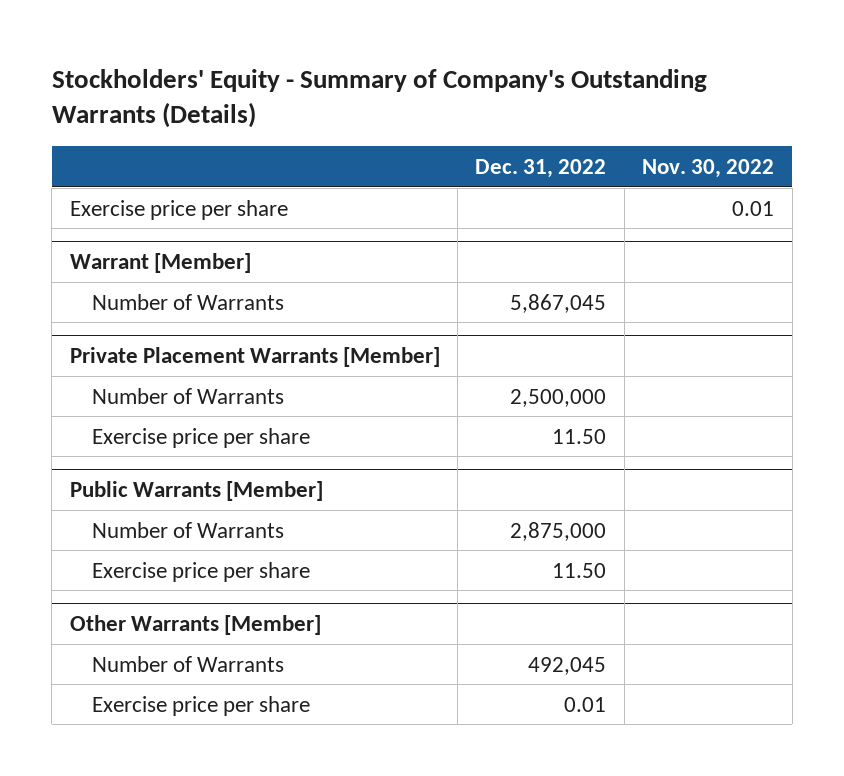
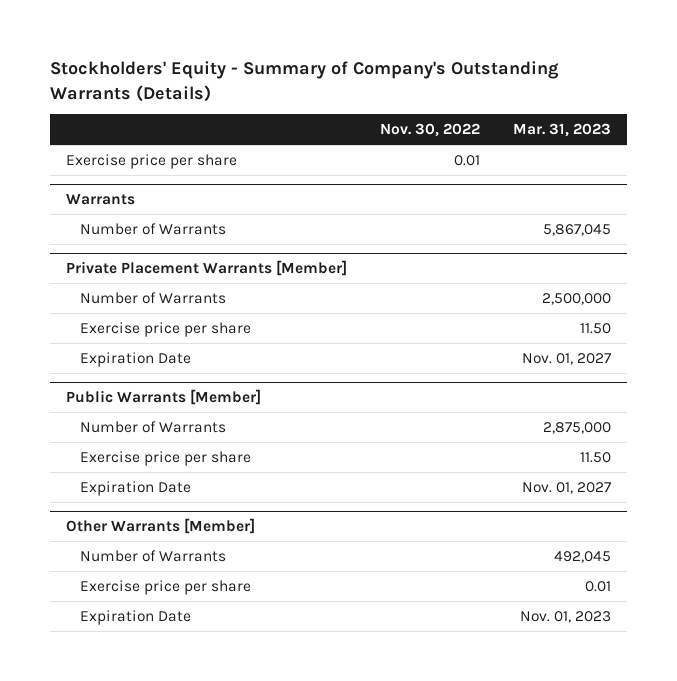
- | Dec. 31, 2022 | Nov. 30, 2022
+ | Nov. 30, 2022 | Mar. 31, 2023
- Warrant [Member]
+ Warrants
@ Private Placement Warrants [Member]
+ Expiration Date | | Nov. 01, 2027
@ Public Warrants [Member]
+ Expiration Date | | Nov. 01, 2027
@ Other Warrants [Member]
+ Expiration Date | | Nov. 01, 2023

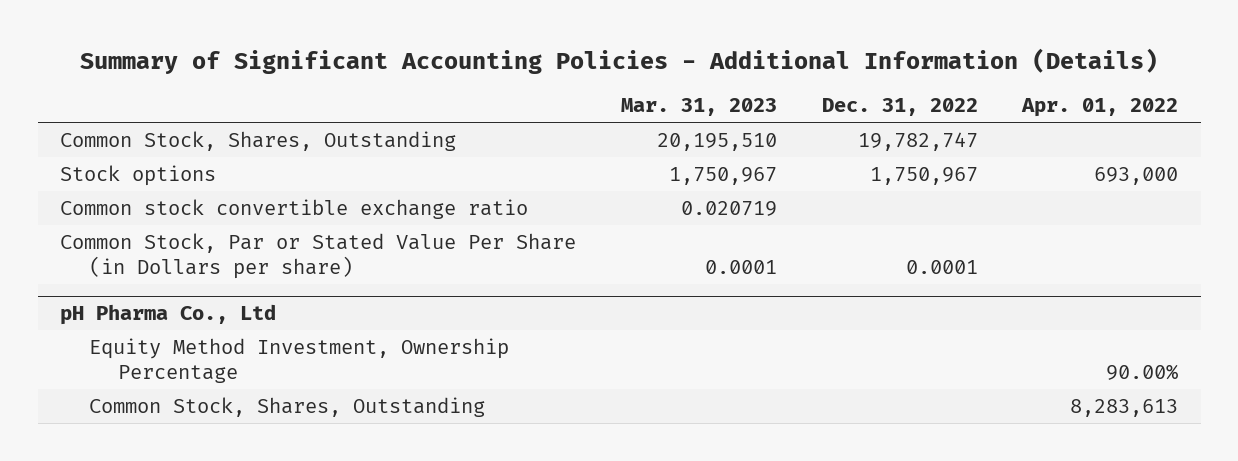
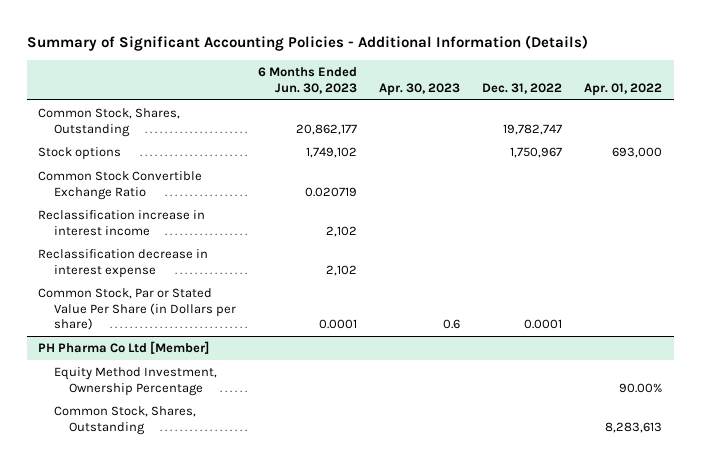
- | Mar. 31, 2023 | Dec. 31, 2022 | Apr. 01, 2022
+ | 6 Months Ended Jun. 30, 2023 | Apr. 30, 2023 | Dec. 31, 2022 | Apr. 01, 2022
- Common stock convertible exchange ratio | 0.020719 | |
+ Common Stock Convertible Exchange Ratio | 0.020719 | | |
+ Reclassification increase in interest income | 2,102 | | |
+ Reclassification decrease in interest expense | 2,102 | | |
- pH Pharma Co., Ltd
+ PH Pharma Co Ltd [Member]

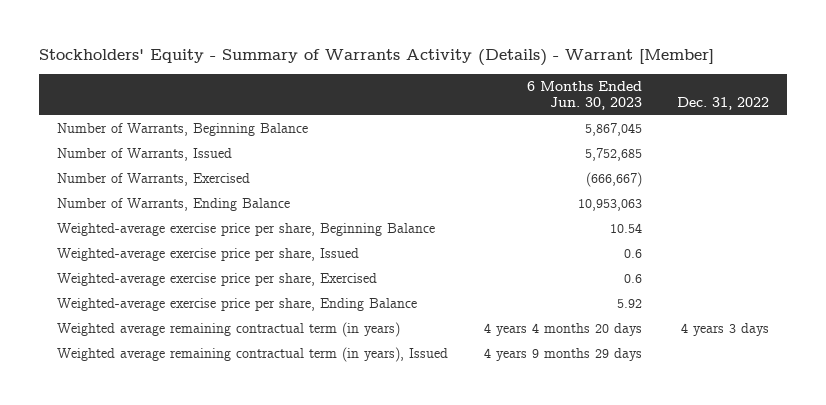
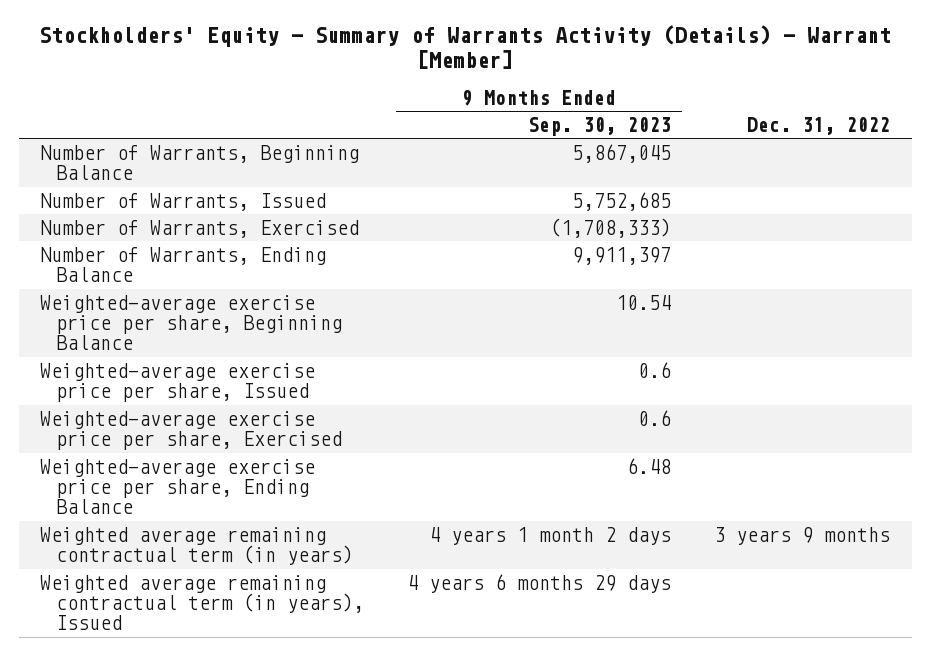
- | 6 Months Ended Jun. 30, 2023 | Dec. 31, 2022
+ | 9 Months Ended Sep. 30, 2023 | Dec. 31, 2022
- Weighted average remaining contractual term (in years) | 4 years 4 months 20 days | 4 years 3 days
+ Weighted average remaining contractual term (in years) | 4 years 1 month 2 days | 3 years 9 months

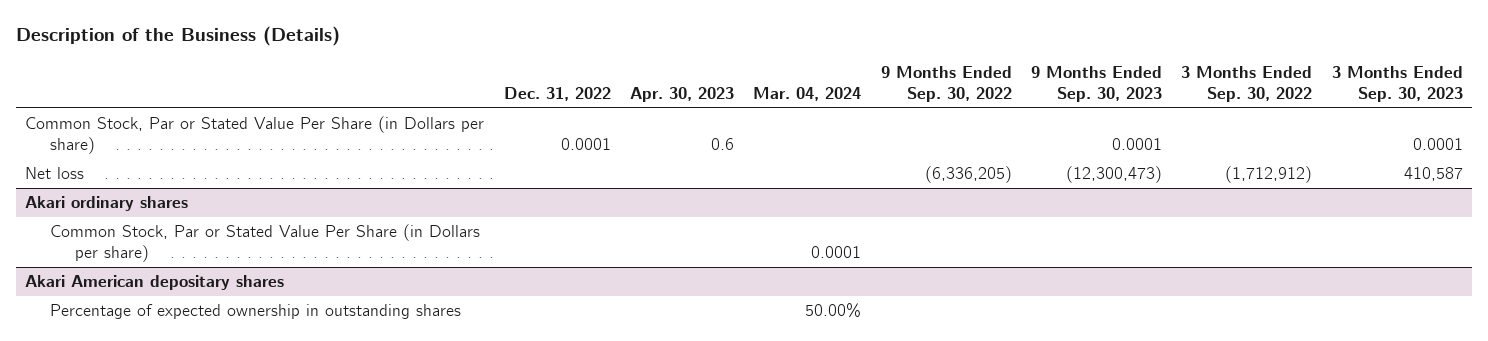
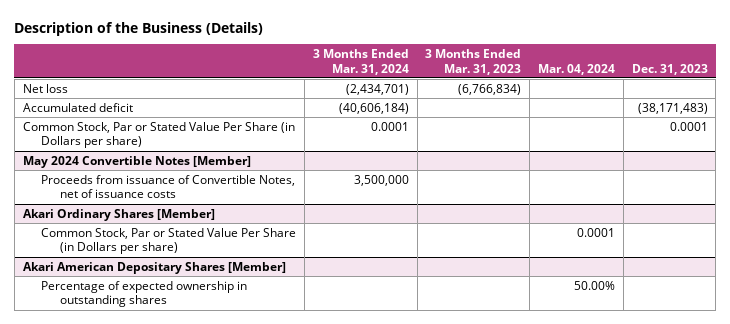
- | Dec. 31, 2022 | Apr. 30, 2023 | Mar. 04, 2024 | 9 Months Ended Sep. 30, 2022 | 9 Months Ended Sep. 30, 2023 | 3 Months Ended Sep. 30, 2022 | 3 Months Ended Sep. 30, 2023
+ | 3 Months Ended Mar. 31, 2024 | 3 Months Ended Mar. 31, 2023 | Mar. 04, 2024 | Dec. 31, 2023
- Akari ordinary shares
+ Accumulated deficit | (40,606,184) | | | (38,171,483)
moved down: Common Stock, Par or Stated Value Per Share (in Dollars per share) | 0.0001 | | | 0.0001
+ May 2024 Convertible Notes [Member]
+ Proceeds from issuance of Convertible Notes, net of issuance costs | 3,500,000 | | |
+ Akari Ordinary Shares [Member]
- Akari American depositary shares
+ Akari American Depositary Shares [Member]

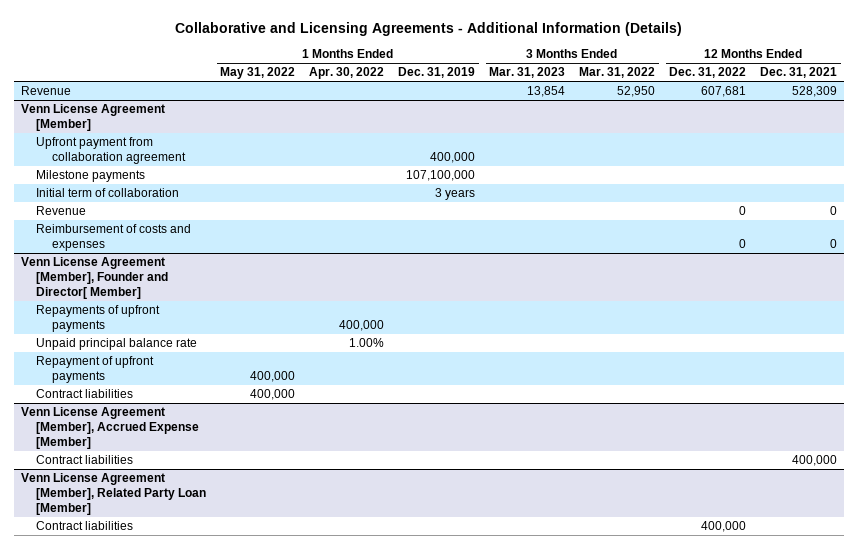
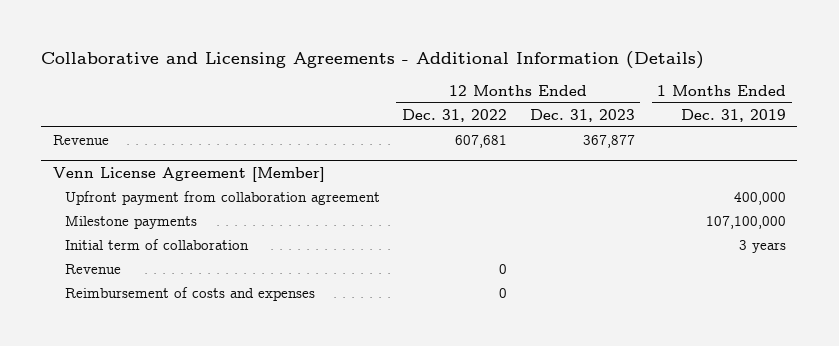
- | 1 Months Ended May 31, 2022 | 1 Months Ended Apr. 30, 2022 | 1 Months Ended Dec. 31, 2019 | 3 Months Ended Mar. 31, 2023 | 3 Months Ended Mar. 31, 2022 | 12 Months Ended Dec. 31, 2022 | 12 Months Ended Dec. 31, 2021
+ | 12 Months Ended Dec. 31, 2022 | 12 Months Ended Dec. 31, 2023 | 1 Months Ended Dec. 31, 2019
- Venn License Agreement [Member], Founder and Director[ Member]
- Repayments of upfront payments | | 400,000 | | | | |
- Unpaid principal balance rate | | 1.00% | | | | |
- Repayment of upfront payments | 400,000 | | | | | |
- Contract liabilities | 400,000 | | | | | |
- Venn License Agreement [Member], Accrued Expense [Member]
- Contract liabilities | | | | | | | 400,000
- Venn License Agreement [Member], Related Party Loan [Member]
- Contract liabilities | | | | | | 400,000 |

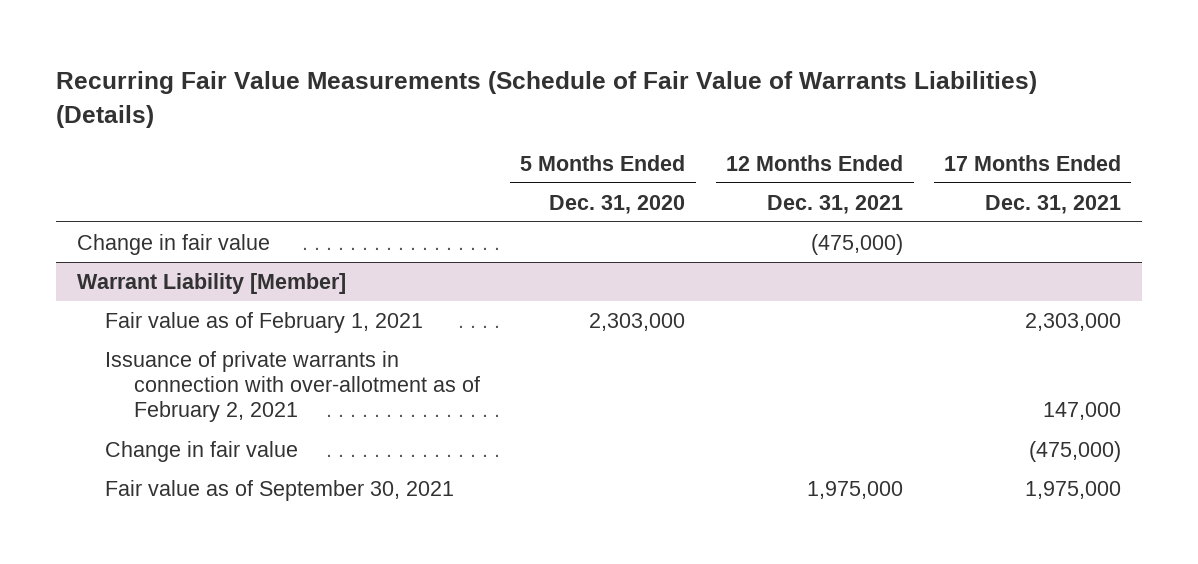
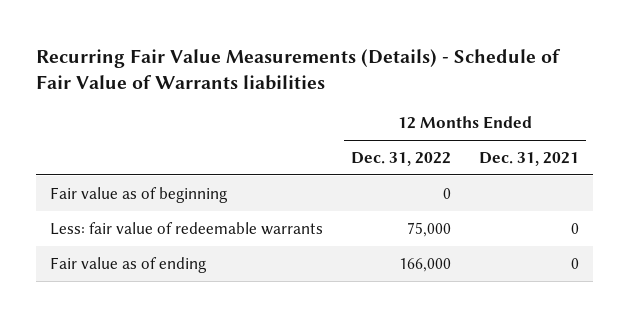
- Recurring Fair Value Measurements (Schedule of Fair Value of Warrants Liabilities) (Details)
+ Recurring Fair Value Measurements (Details) - Schedule of Fair Value of Warrants liabilities
- | 5 Months Ended Dec. 31, 2020 | 12 Months Ended Dec. 31, 2021 | 17 Months Ended Dec. 31, 2021
+ | 12 Months Ended Dec. 31, 2022 | 12 Months Ended Dec. 31, 2021
- Change in fair value | | (475,000) |
- Warrant Liability [Member]
- Fair value as of February 1, 2021 | 2,303,000 | | 2,303,000
- Issuance of private warrants in connection with over-allotment as of February 2, 2021 | | | 147,000
- Change in fair value | | | (475,000)
- Fair value as of September 30, 2021 | | 1,975,000 | 1,975,000
+ Fair value as of beginning | 0 |
+ Less: fair value of redeemable warrants | 75,000 | 0
+ Fair value as of ending | 166,000 | 0

